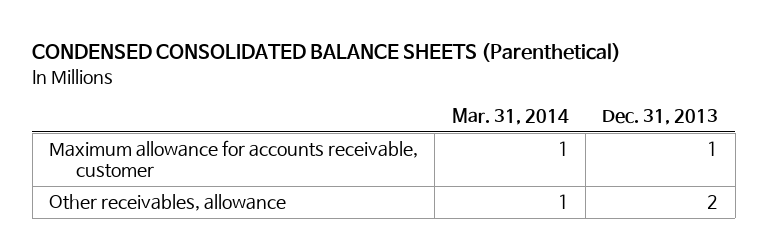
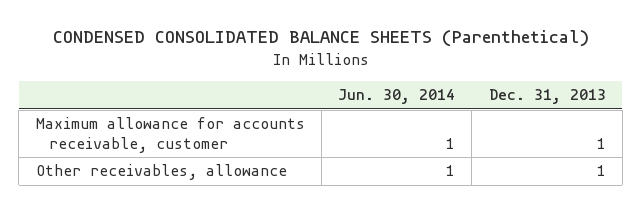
- | Mar. 31, 2014 | Dec. 31, 2013
+ | Jun. 30, 2014 | Dec. 31, 2013
- Other receivables, allowance | 1 | 2
+ Other receivables, allowance | 1 | 1

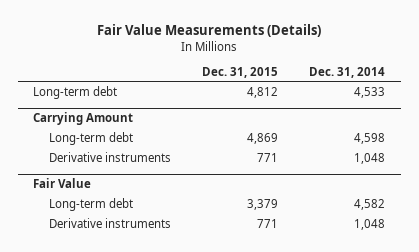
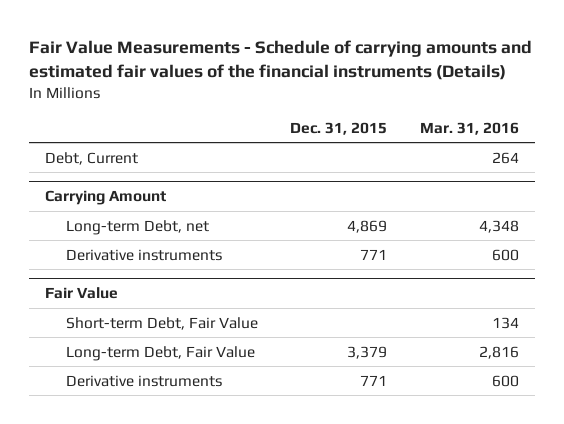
- Fair Value Measurements (Details)
+ Fair Value Measurements - Schedule of carrying amounts and estimated fair values of the financial instruments (Details)
- | Dec. 31, 2015 | Dec. 31, 2014
+ | Dec. 31, 2015 | Mar. 31, 2016
- Long-term debt | 4,812 | 4,533
+ Debt, Current | | 264
@ Carrying Amount
- Long-term debt | 4,869 | 4,598
+ Long-term Debt, net | 4,869 | 4,348
@ Fair Value
- Long-term debt | 3,379 | 4,582
+ Short-term Debt, Fair Value | | 134
+ Long-term Debt, Fair Value | 3,379 | 2,816

